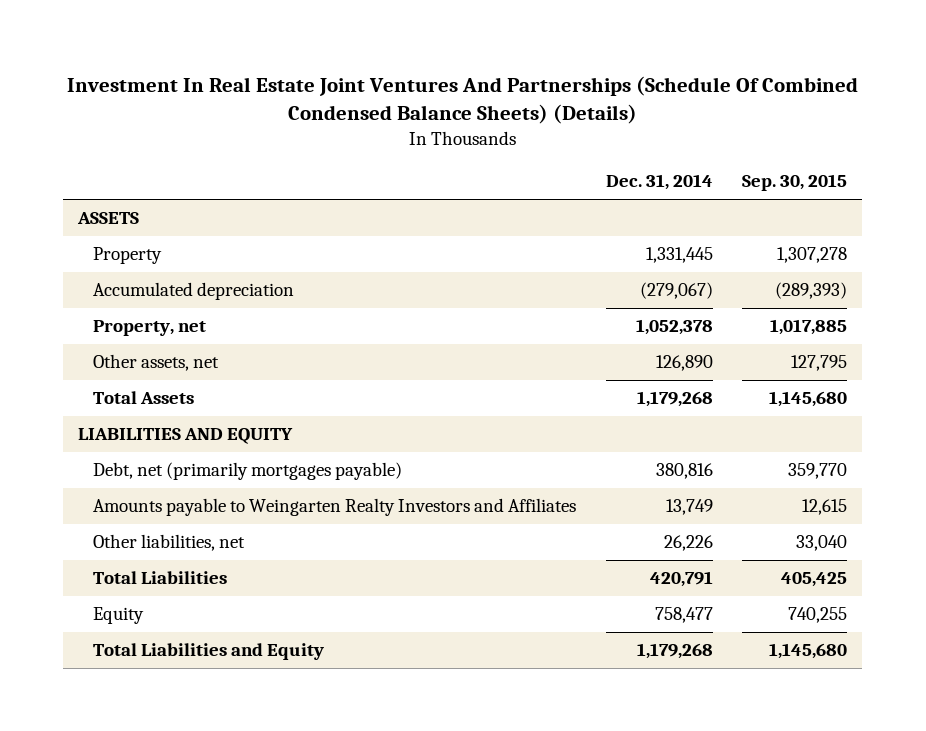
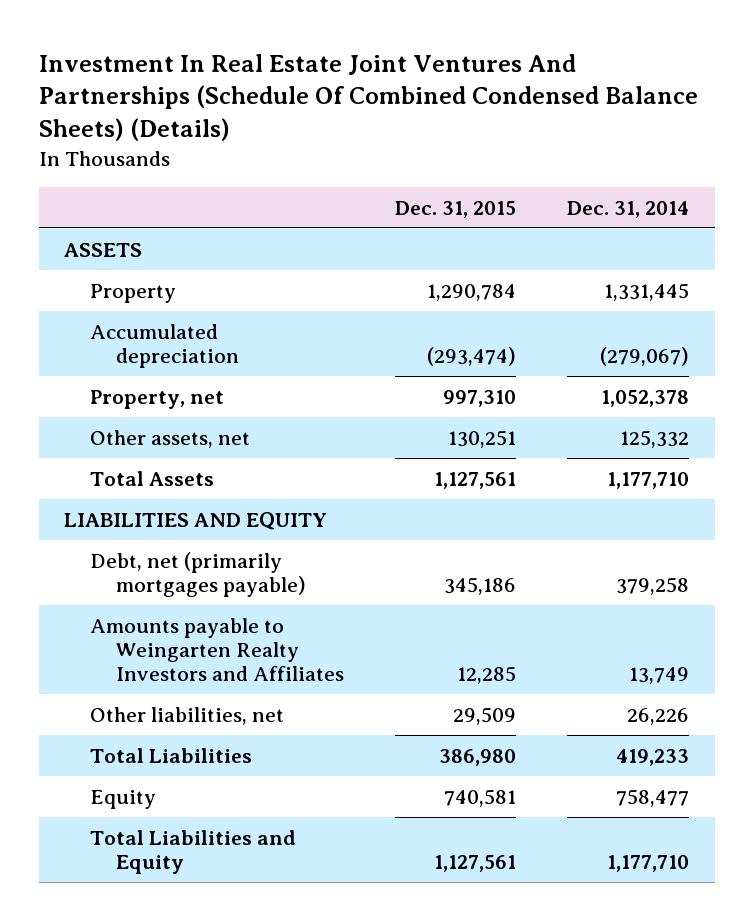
- | Dec. 31, 2014 | Sep. 30, 2015
+ | Dec. 31, 2015 | Dec. 31, 2014
- Other assets, net | 126,890 | 127,795
- Total Assets | 1,179,268 | 1,145,680
+ Other assets, net | 130,251 | 125,332
+ Total Assets | 1,127,561 | 1,177,710
- Debt, net (primarily mortgages payable) | 380,816 | 359,770
+ Debt, net (primarily mortgages payable) | 345,186 | 379,258
- Total Liabilities | 420,791 | 405,425
+ Total Liabilities | 386,980 | 419,233
- Total Liabilities and Equity | 1,179,268 | 1,145,680
+ Total Liabilities and Equity | 1,127,561 | 1,177,710

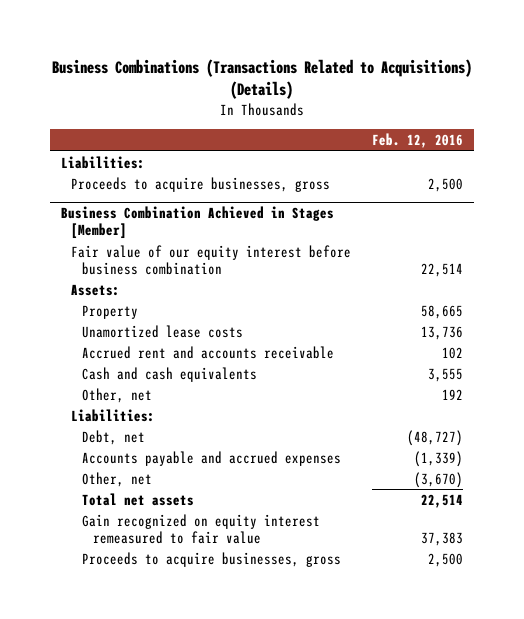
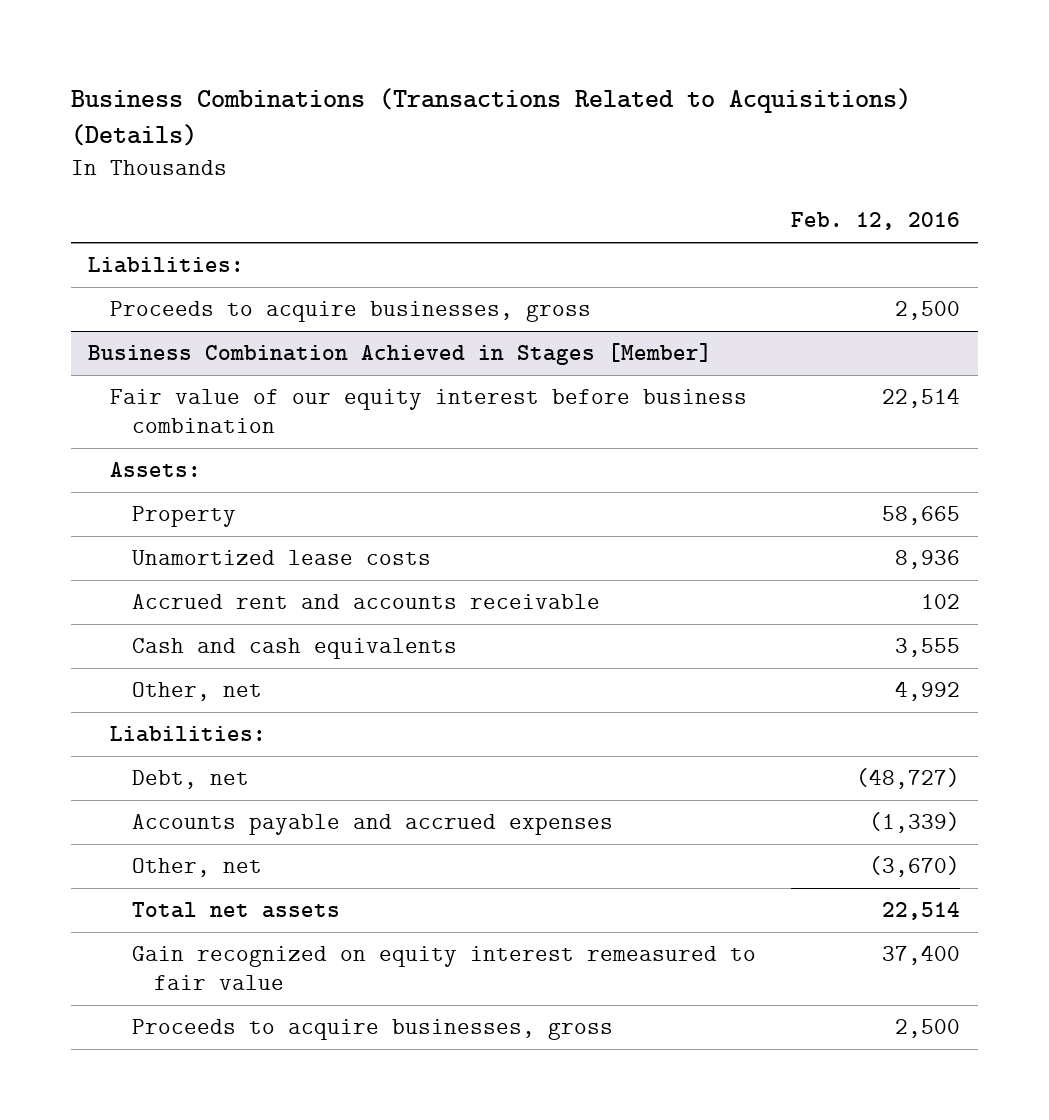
@ Business Combination Achieved in Stages [Member]
- Unamortized lease costs | 13,736
+ Unamortized lease costs | 8,936
- Other, net | 192
+ Other, net | 4,992
- Gain recognized on equity interest remeasured to fair value | 37,383
+ Gain recognized on equity interest remeasured to fair value | 37,400

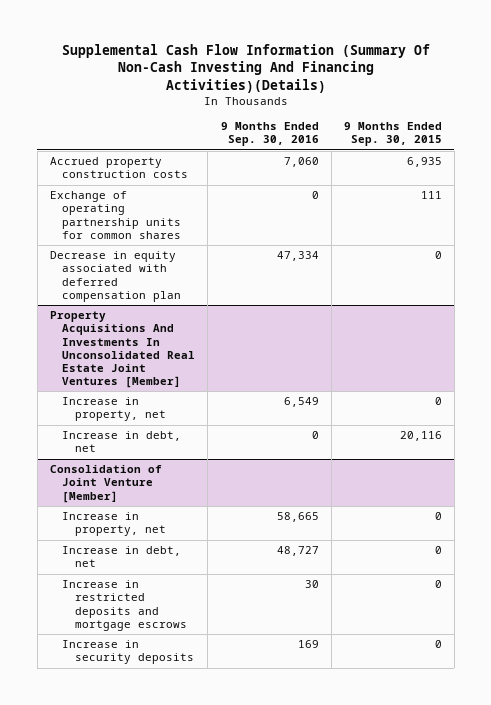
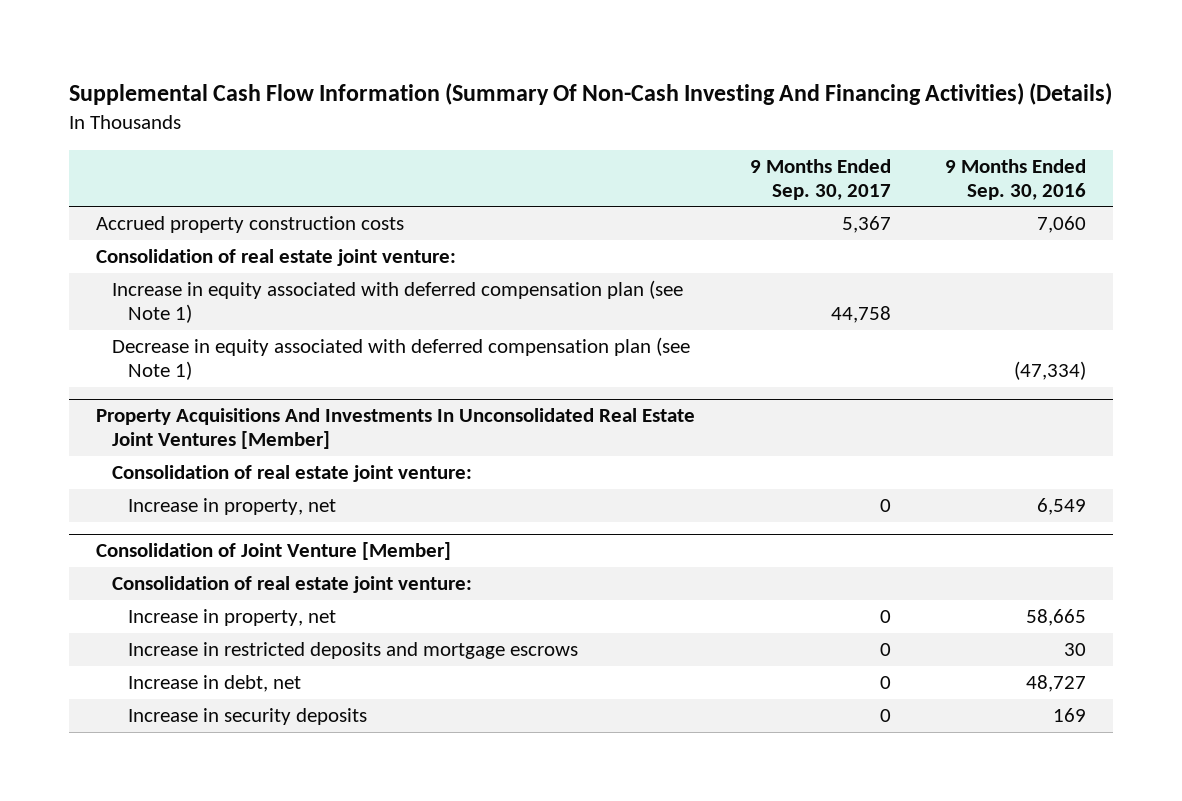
- Supplemental Cash Flow Information (Summary Of Non-Cash Investing And Financing Activities)(Details)
+ Supplemental Cash Flow Information (Summary Of Non-Cash Investing And Financing Activities) (Details)
- | 9 Months Ended Sep. 30, 2016 | 9 Months Ended Sep. 30, 2015
+ | 9 Months Ended Sep. 30, 2017 | 9 Months Ended Sep. 30, 2016
- Exchange of operating partnership units for common shares | 0 | 111
- Decrease in equity associated with deferred compensation plan | 47,334 | 0
+ Consolidation of real estate joint venture:
+ Increase in equity associated with deferred compensation plan (see Note 1) | 44,758 |
+ Decrease in equity associated with deferred compensation plan (see Note 1) | | (47,334)
@ Property Acquisitions And Investments In Unconsolidated Real Estate Joint Ventures [Member]
+ Consolidation of real estate joint venture:
- Increase in debt, net | 0 | 20,116
@ Consolidation of Joint Venture [Member]
+ Consolidation of real estate joint venture:
moved down: Increase in debt, net | 0 | 48,727

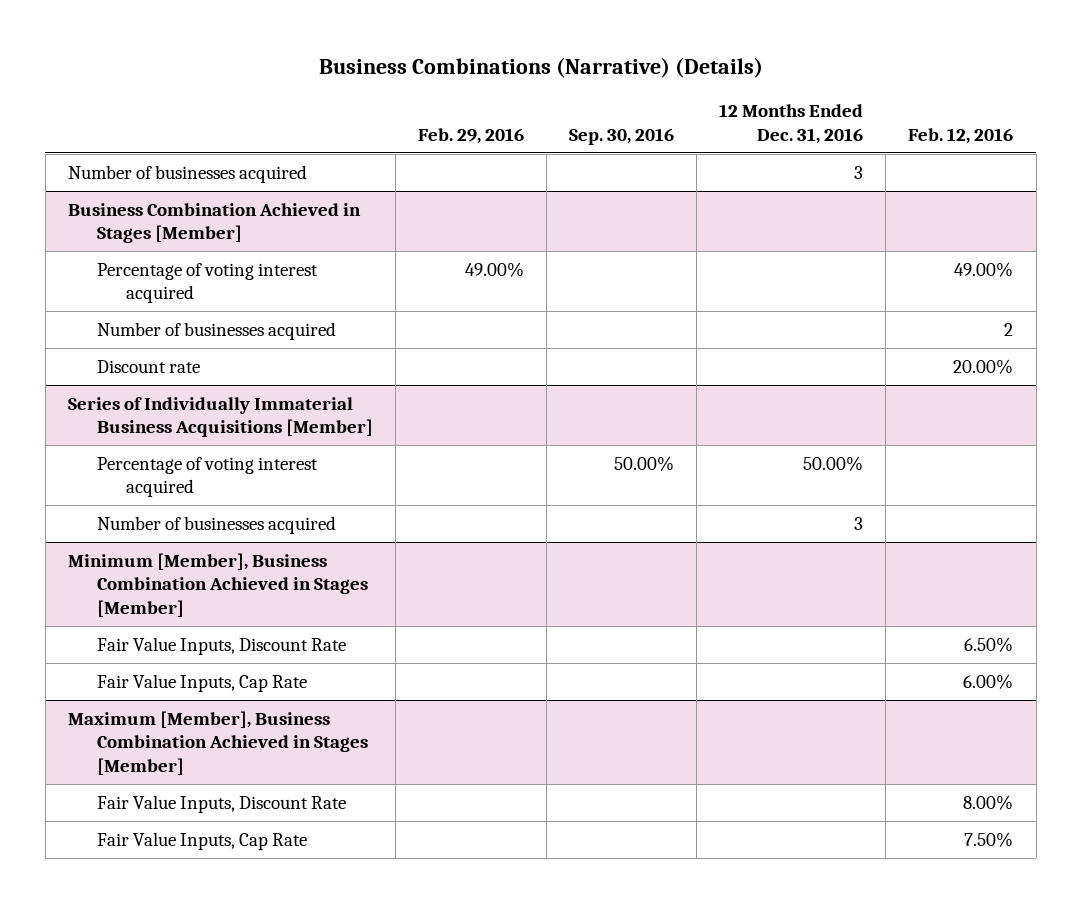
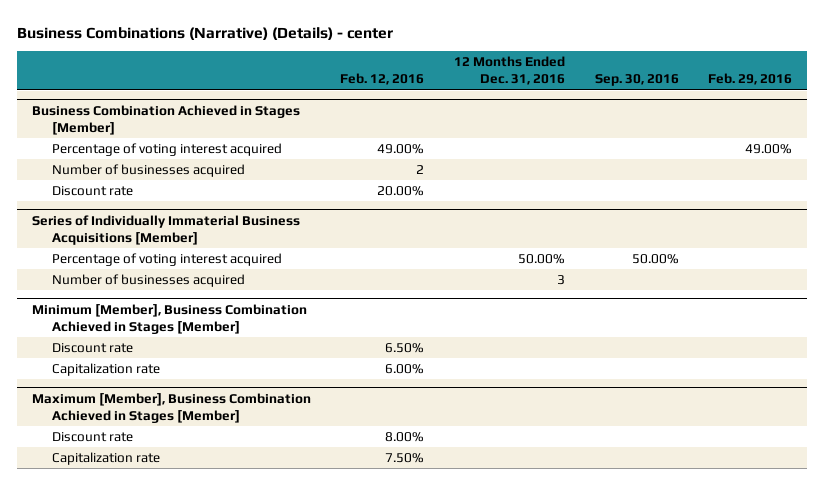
- Business Combinations (Narrative) (Details)
+ Business Combinations (Narrative) (Details) - center
- | Feb. 29, 2016 | Sep. 30, 2016 | 12 Months Ended Dec. 31, 2016 | Feb. 12, 2016
+ | Feb. 12, 2016 | 12 Months Ended Dec. 31, 2016 | Sep. 30, 2016 | Feb. 29, 2016
- Number of businesses acquired | | | 3 |
@ Minimum [Member], Business Combination Achieved in Stages [Member]
- Fair Value Inputs, Discount Rate | | | | 6.50%
- Fair Value Inputs, Cap Rate | | | | 6.00%
+ Discount rate | 6.50% | | |
+ Capitalization rate | 6.00% | | |
@ Maximum [Member], Business Combination Achieved in Stages [Member]
- Fair Value Inputs, Discount Rate | | | | 8.00%
- Fair Value Inputs, Cap Rate | | | | 7.50%
+ Discount rate | 8.00% | | |
+ Capitalization rate | 7.50% | | |

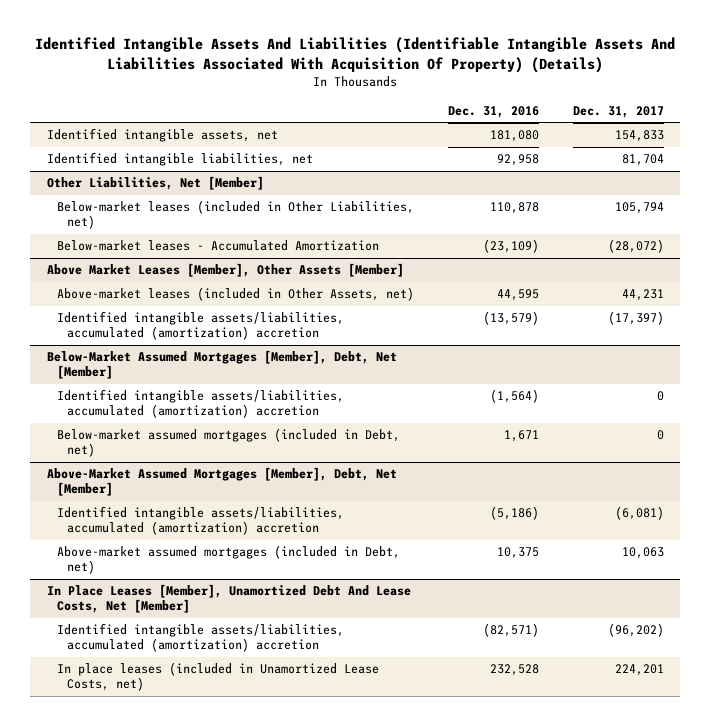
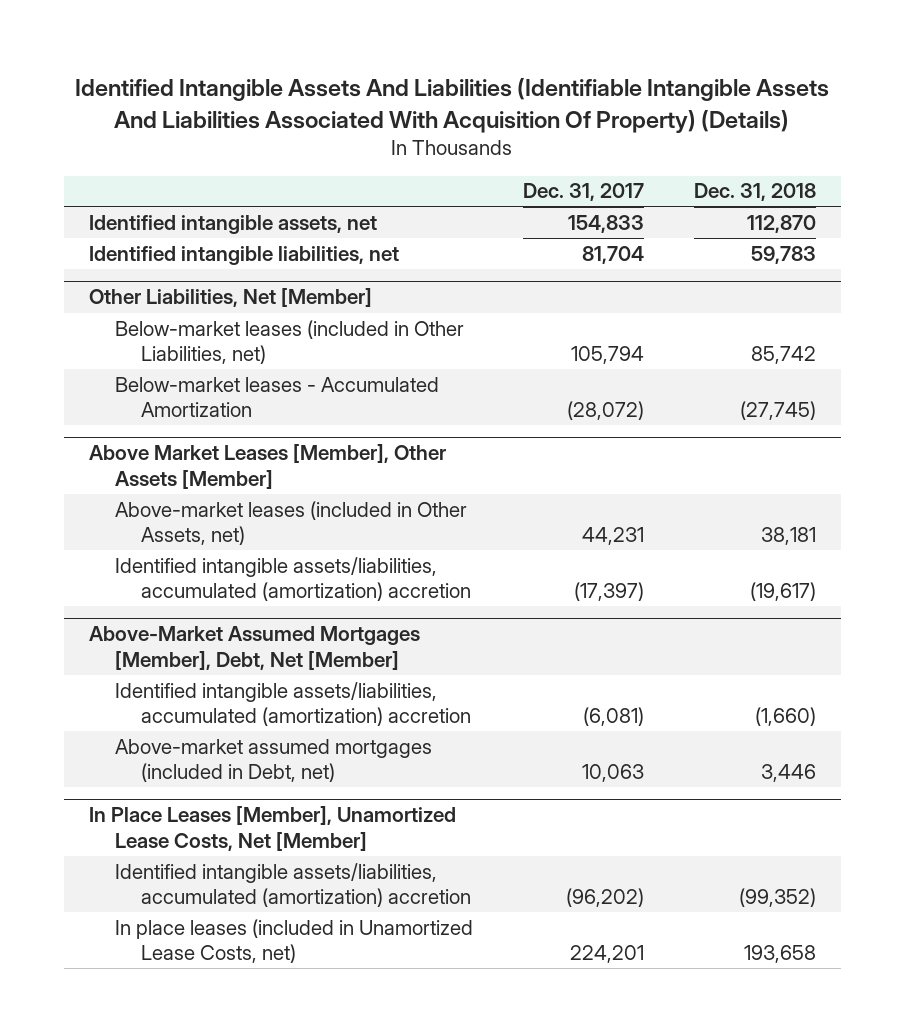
- | Dec. 31, 2016 | Dec. 31, 2017
+ | Dec. 31, 2017 | Dec. 31, 2018
- Below-Market Assumed Mortgages [Member], Debt, Net [Member]
- Identified intangible assets/liabilities, accumulated (amortization) accretion | (1,564) | 0
- Below-market assumed mortgages (included in Debt, net) | 1,671 | 0
- In Place Leases [Member], Unamortized Debt And Lease Costs, Net [Member]
+ In Place Leases [Member], Unamortized Lease Costs, Net [Member]

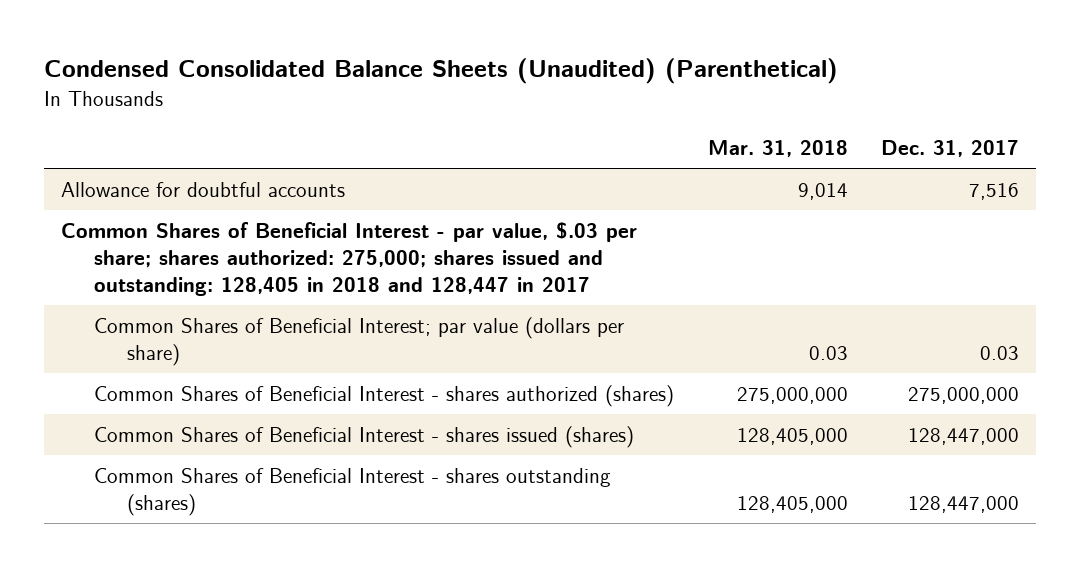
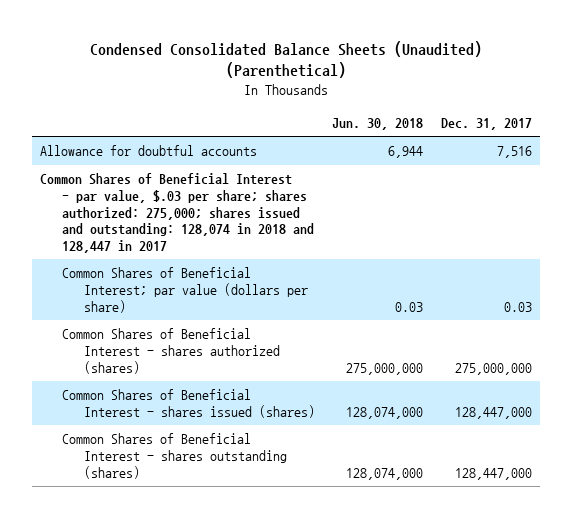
- | Mar. 31, 2018 | Dec. 31, 2017
+ | Jun. 30, 2018 | Dec. 31, 2017
- Common Shares of Beneficial Interest - par value, $.03 per share; shares authorized: 275,000; shares issued and outstanding: 128,405 in 2018 and 128,447 in 2017
+ Common Shares of Beneficial Interest - par value, $.03 per share; shares authorized: 275,000; shares issued and outstanding: 128,074 in 2018 and 128,447 in 2017

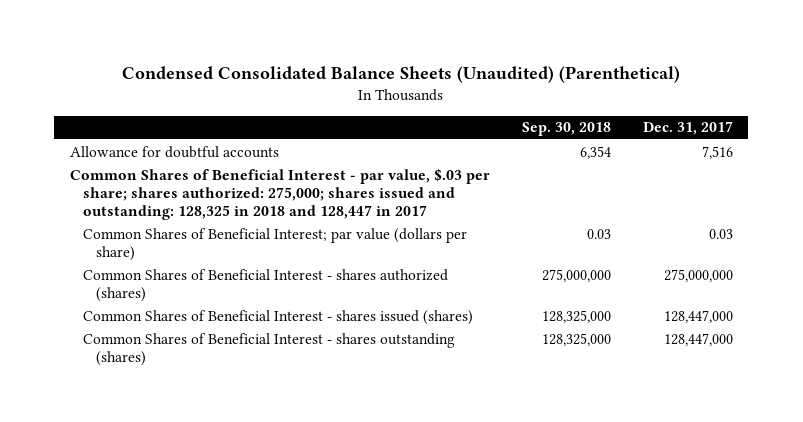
- | Jun. 30, 2018 | Dec. 31, 2017
+ | Sep. 30, 2018 | Dec. 31, 2017
- Common Shares of Beneficial Interest - par value, $.03 per share; shares authorized: 275,000; shares issued and outstanding: 128,074 in 2018 and 128,447 in 2017
+ Common Shares of Beneficial Interest - par value, $.03 per share; shares authorized: 275,000; shares issued and outstanding: 128,325 in 2018 and 128,447 in 2017

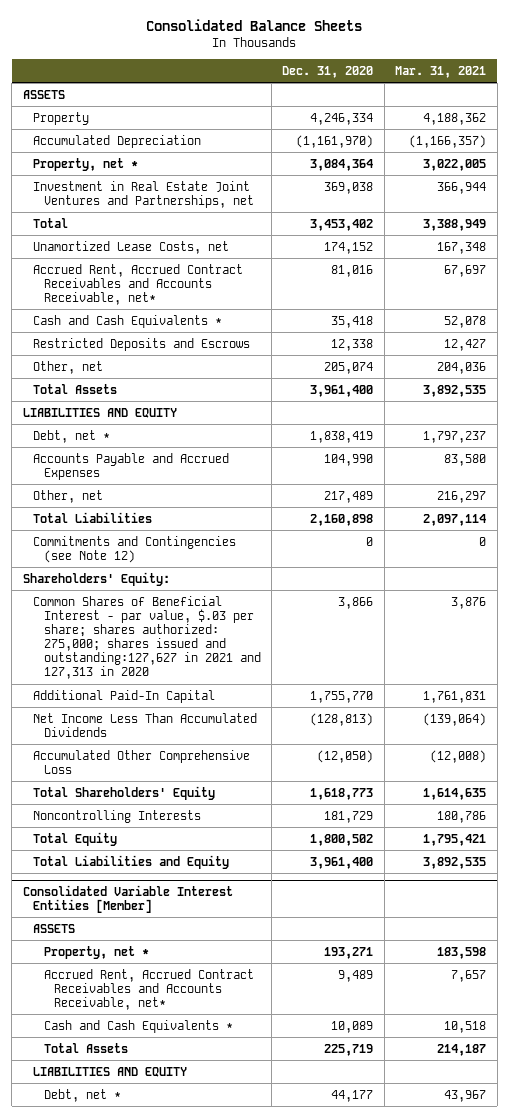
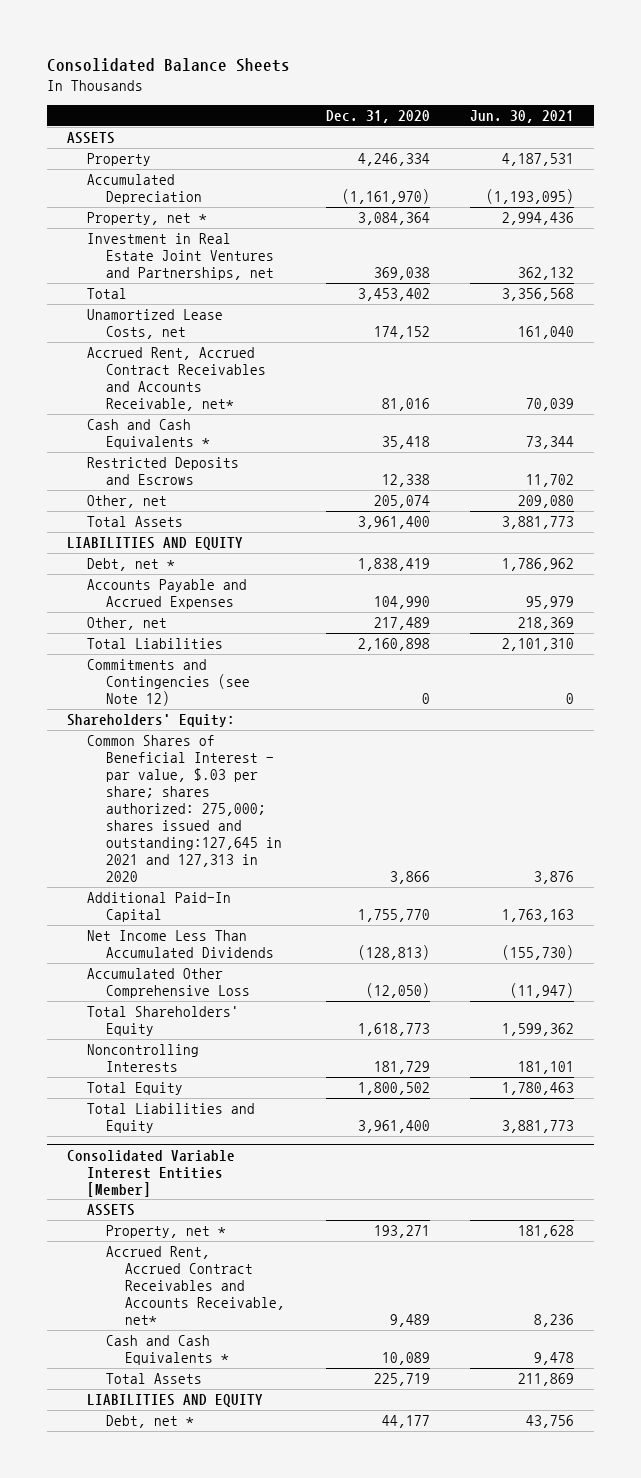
- | Dec. 31, 2020 | Mar. 31, 2021
+ | Dec. 31, 2020 | Jun. 30, 2021
- Common Shares of Beneficial Interest - par value, $.03 per share; shares authorized: 275,000; shares issued and outstanding:127,627 in 2021 and 127,313 in 2020 | 3,866 | 3,876
+ Common Shares of Beneficial Interest - par value, $.03 per share; shares authorized: 275,000; shares issued and outstanding:127,645 in 2021 and 127,313 in 2020 | 3,866 | 3,876

